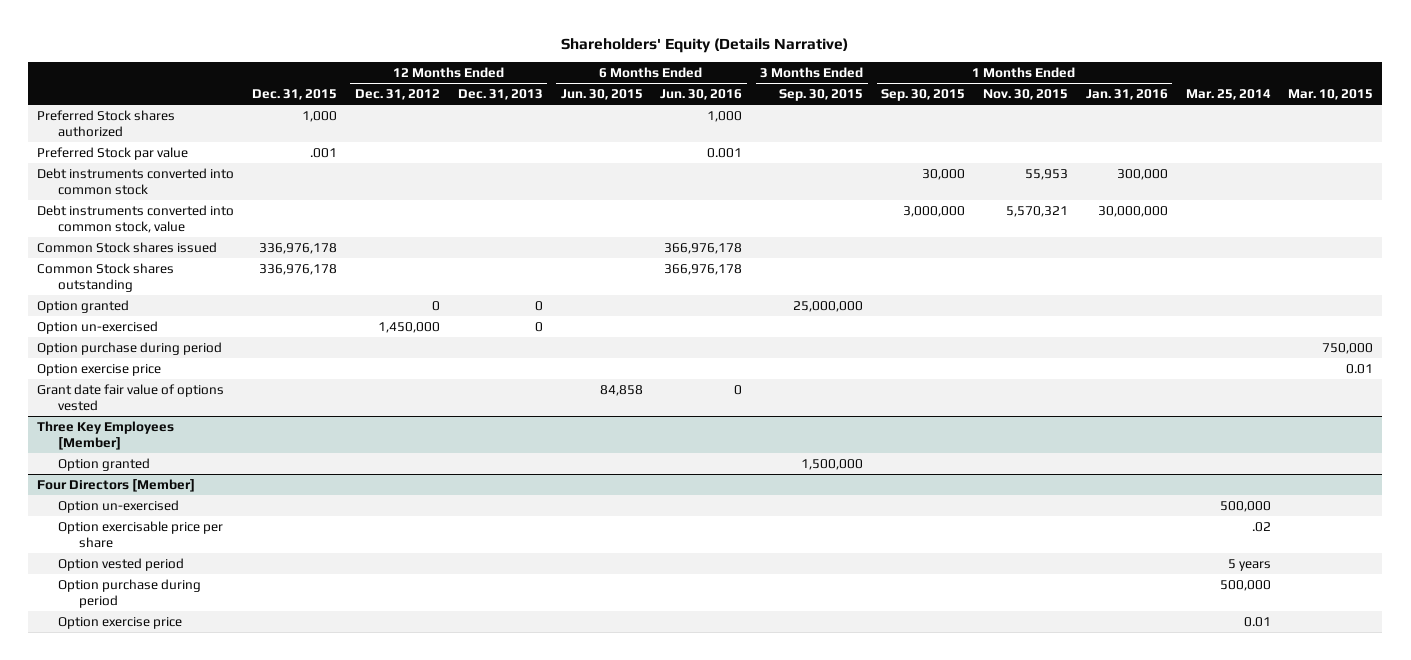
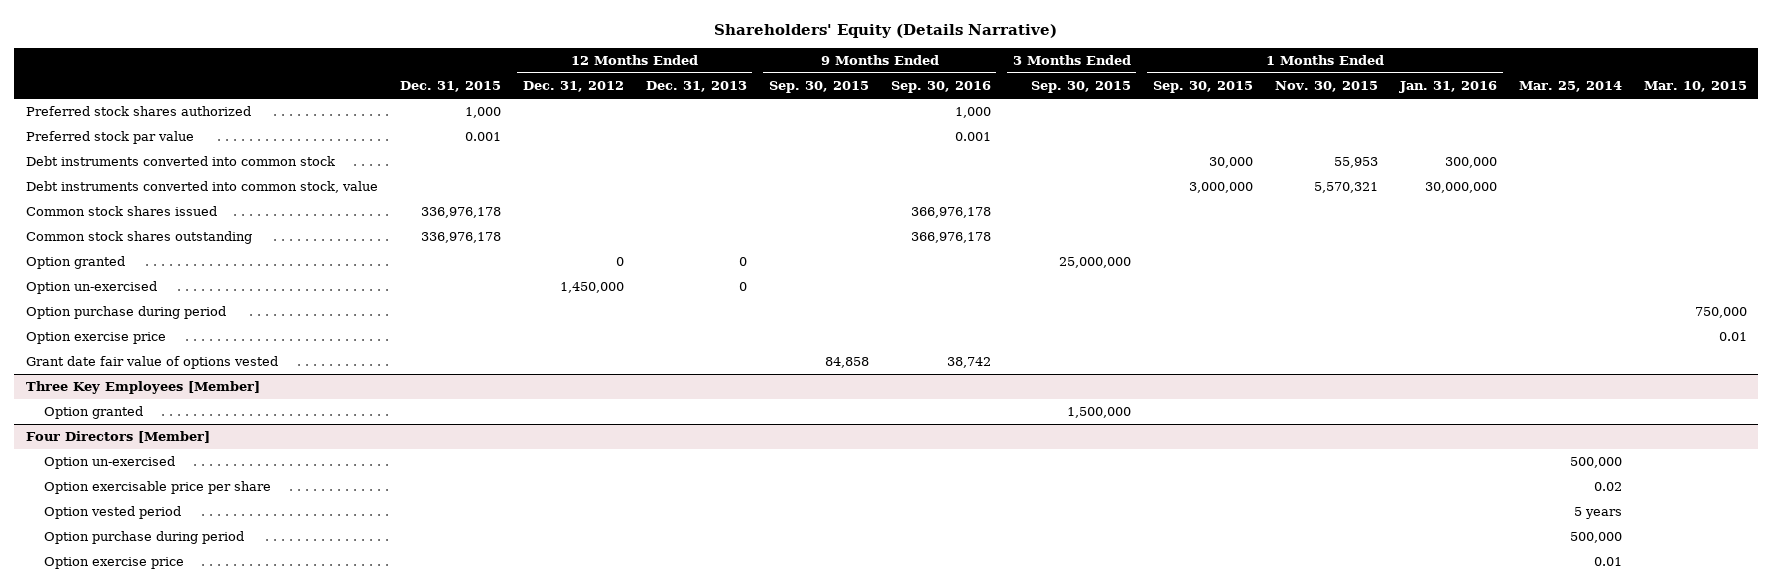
- | Dec. 31, 2015 | 12 Months Ended Dec. 31, 2012 | 12 Months Ended Dec. 31, 2013 | 6 Months Ended Jun. 30, 2015 | 6 Months Ended Jun. 30, 2016 | 3 Months Ended Sep. 30, 2015 | 1 Months Ended Sep. 30, 2015 | 1 Months Ended Nov. 30, 2015 | 1 Months Ended Jan. 31, 2016 | Mar. 25, 2014 | Mar. 10, 2015
+ | Dec. 31, 2015 | 12 Months Ended Dec. 31, 2012 | 12 Months Ended Dec. 31, 2013 | 9 Months Ended Sep. 30, 2015 | 9 Months Ended Sep. 30, 2016 | 3 Months Ended Sep. 30, 2015 | 1 Months Ended Sep. 30, 2015 | 1 Months Ended Nov. 30, 2015 | 1 Months Ended Jan. 31, 2016 | Mar. 25, 2014 | Mar. 10, 2015
- Preferred Stock shares authorized | 1,000 | | | | 1,000 | | | | | |
- Preferred Stock par value | .001 | | | | 0.001 | | | | | |
+ Preferred stock shares authorized | 1,000 | | | | 1,000 | | | | | |
+ Preferred stock par value | 0.001 | | | | 0.001 | | | | | |
- Common Stock shares issued | 336,976,178 | | | | 366,976,178 | | | | | |
- Common Stock shares outstanding | 336,976,178 | | | | 366,976,178 | | | | | |
+ Common stock shares issued | 336,976,178 | | | | 366,976,178 | | | | | |
+ Common stock shares outstanding | 336,976,178 | | | | 366,976,178 | | | | | |
@ Four Directors [Member]
- Option exercisable price per share | | | | | | | | | | .02 |
+ Option exercisable price per share | | | | | | | | | | 0.02 |

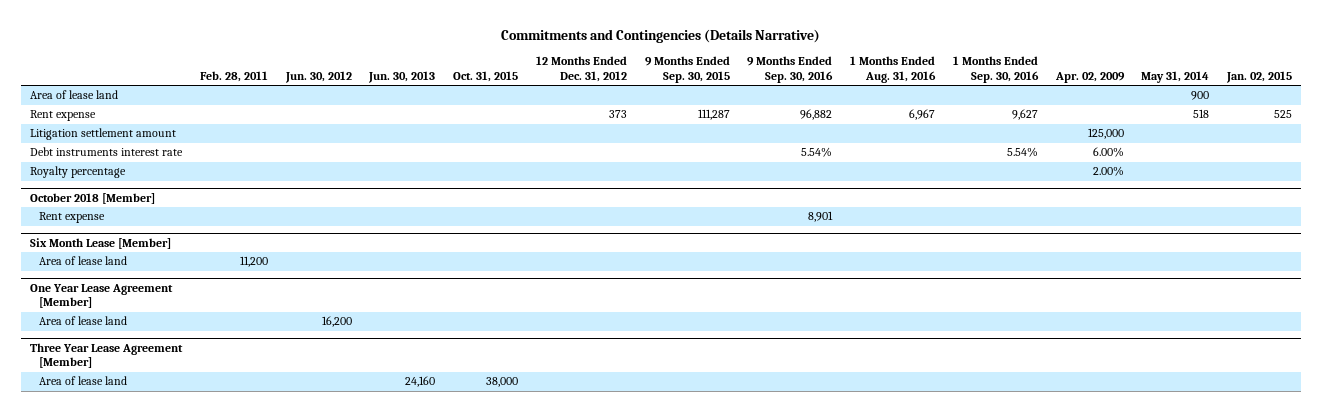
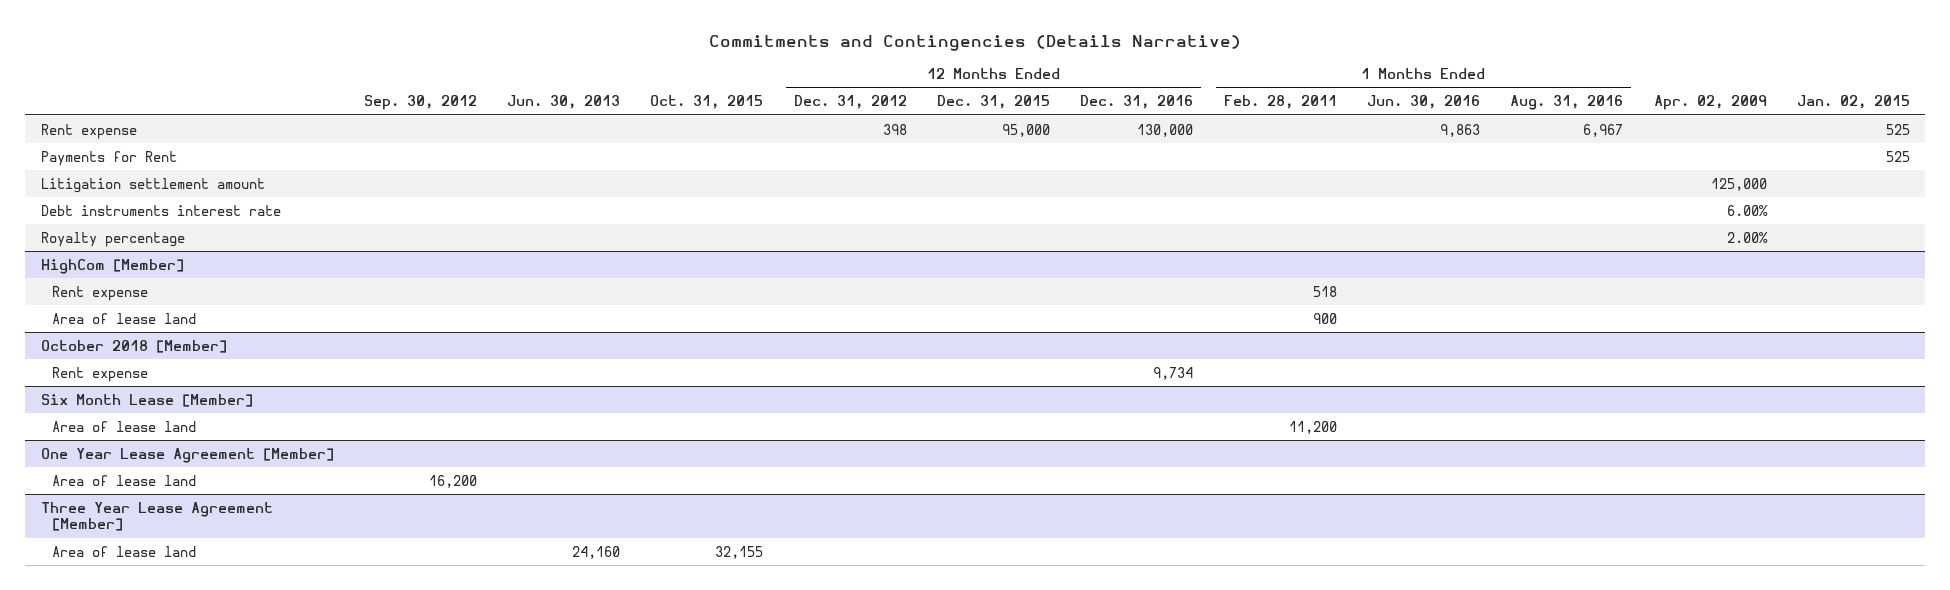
- | Feb. 28, 2011 | Jun. 30, 2012 | Jun. 30, 2013 | Oct. 31, 2015 | 12 Months Ended Dec. 31, 2012 | 9 Months Ended Sep. 30, 2015 | 9 Months Ended Sep. 30, 2016 | 1 Months Ended Aug. 31, 2016 | 1 Months Ended Sep. 30, 2016 | Apr. 02, 2009 | May 31, 2014 | Jan. 02, 2015
+ | Sep. 30, 2012 | Jun. 30, 2013 | Oct. 31, 2015 | 12 Months Ended Dec. 31, 2012 | 12 Months Ended Dec. 31, 2015 | 12 Months Ended Dec. 31, 2016 | 1 Months Ended Feb. 28, 2011 | 1 Months Ended Jun. 30, 2016 | 1 Months Ended Aug. 31, 2016 | Apr. 02, 2009 | Jan. 02, 2015
- Area of lease land | | | | | | | | | | | 900 |
- Rent expense | | | | | 373 | 111,287 | 96,882 | 6,967 | 9,627 | | 518 | 525
+ Rent expense | | | | 398 | 95,000 | 130,000 | | 9,863 | 6,967 | | 525
+ Payments for Rent | | | | | | | | | | | 525
+ HighCom [Member]
+ Rent expense | | | | | | | 518 | | | |
+ Area of lease land | | | | | | | 900 | | | |
@ Three Year Lease Agreement [Member]
- Area of lease land | | | 24,160 | 38,000 | | | | | | | |
+ Area of lease land | | 24,160 | 32,155 | | | | | | | |

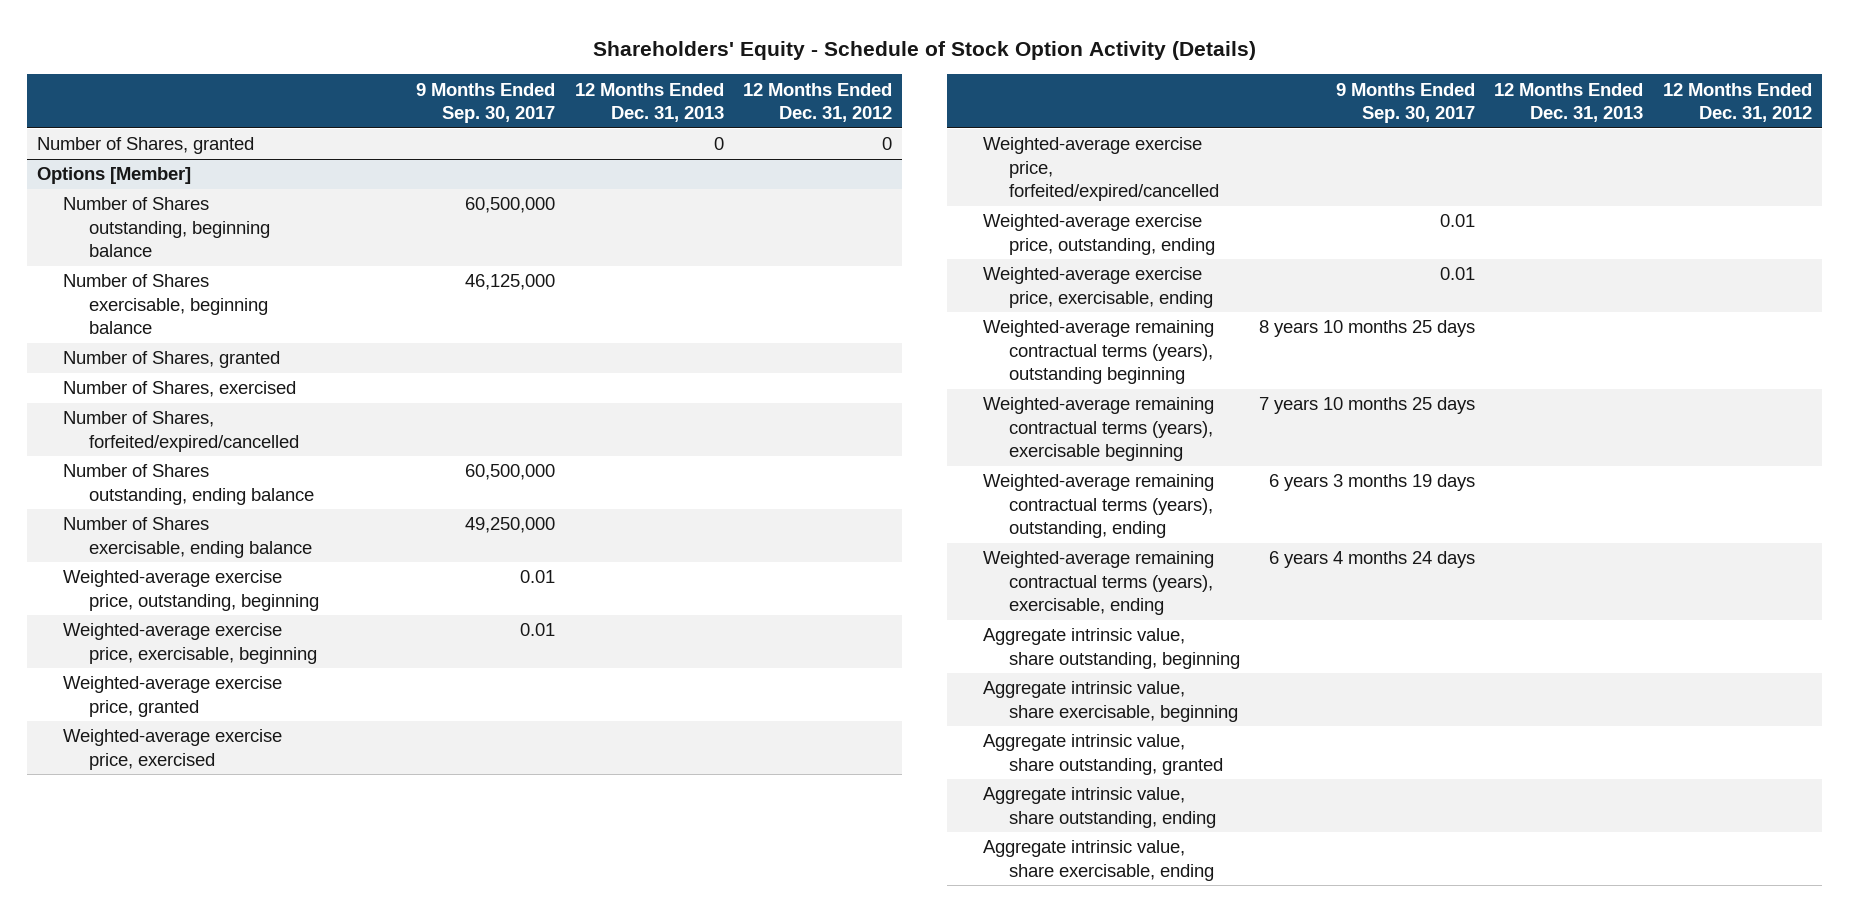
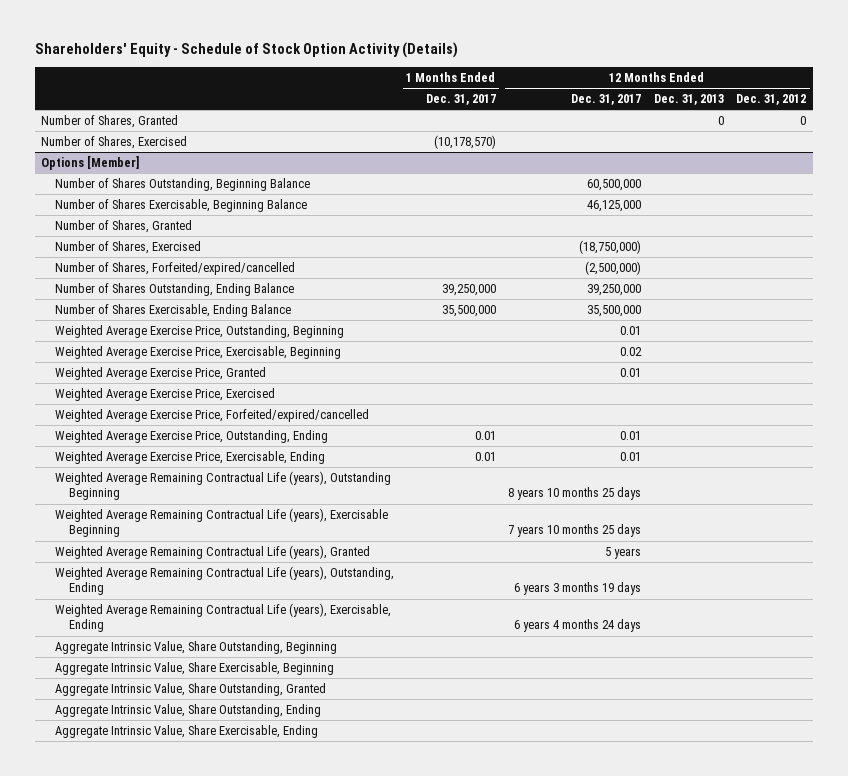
- | 9 Months Ended Sep. 30, 2017 | 12 Months Ended Dec. 31, 2013 | 12 Months Ended Dec. 31, 2012
+ | 1 Months Ended Dec. 31, 2017 | 12 Months Ended Dec. 31, 2017 | 12 Months Ended Dec. 31, 2013 | 12 Months Ended Dec. 31, 2012
- Number of Shares, granted | | 0 | 0
+ Number of Shares, Granted | | | 0 | 0
+ Number of Shares, Exercised | (10,178,570) | | |
@ Options [Member]
- Number of Shares outstanding, beginning balance | 60,500,000 | |
- Number of Shares exercisable, beginning balance | 46,125,000 | |
- Number of Shares, granted
- Number of Shares, exercised
- Number of Shares, forfeited/expired/cancelled
- Number of Shares outstanding, ending balance | 60,500,000 | |
- Number of Shares exercisable, ending balance | 49,250,000 | |
- Weighted-average exercise price, outstanding, beginning | 0.01 | |
- Weighted-average exercise price, exercisable, beginning | 0.01 | |
- Weighted-average exercise price, granted
- Weighted-average exercise price, exercised
- Weighted-average exercise price, forfeited/expired/cancelled
- Weighted-average exercise price, outstanding, ending | 0.01 | |
- Weighted-average exercise price, exercisable, ending | 0.01 | |
- Weighted-average remaining contractual terms (years), outstanding beginning | 8 years 10 months 25 days | |
- Weighted-average remaining contractual terms (years), exercisable beginning | 7 years 10 months 25 days | |
- Weighted-average remaining contractual terms (years), outstanding, ending | 6 years 3 months 19 days | |
- Weighted-average remaining contractual terms (years), exercisable, ending | 6 years 4 months 24 days | |
- Aggregate intrinsic value, share outstanding, beginning
- Aggregate intrinsic value, share exercisable, beginning
- Aggregate intrinsic value, share outstanding, granted
- Aggregate intrinsic value, share outstanding, ending
- Aggregate intrinsic value, share exercisable, ending
+ Number of Shares Outstanding, Beginning Balance | | 60,500,000 | |
+ Number of Shares Exercisable, Beginning Balance | | 46,125,000 | |
+ Number of Shares, Granted
+ Number of Shares, Exercised | | (18,750,000) | |
+ Number of Shares, Forfeited/expired/cancelled | | (2,500,000) | |
+ Number of Shares Outstanding, Ending Balance | 39,250,000 | 39,250,000 | |
+ Number of Shares Exercisable, Ending Balance | 35,500,000 | 35,500,000 | |
+ Weighted Average Exercise Price, Outstanding, Beginning | | 0.01 | |
+ Weighted Average Exercise Price, Exercisable, Beginning | | 0.02 | |
+ Weighted Average Exercise Price, Granted | | 0.01 | |
+ Weighted Average Exercise Price, Exercised
+ Weighted Average Exercise Price, Forfeited/expired/cancelled
+ Weighted Average Exercise Price, Outstanding, Ending | 0.01 | 0.01 | |
+ Weighted Average Exercise Price, Exercisable, Ending | 0.01 | 0.01 | |
+ Weighted Average Remaining Contractual Life (years), Outstanding Beginning | | 8 years 10 months 25 days | |
+ Weighted Average Remaining Contractual Life (years), Exercisable Beginning | | 7 years 10 months 25 days | |
+ Weighted Average Remaining Contractual Life (years), Granted | | 5 years | |
+ Weighted Average Remaining Contractual Life (years), Outstanding, Ending | | 6 years 3 months 19 days | |
+ Weighted Average Remaining Contractual Life (years), Exercisable, Ending | | 6 years 4 months 24 days | |
+ Aggregate Intrinsic Value, Share Outstanding, Beginning
+ Aggregate Intrinsic Value, Share Exercisable, Beginning
+ Aggregate Intrinsic Value, Share Outstanding, Granted
+ Aggregate Intrinsic Value, Share Outstanding, Ending
+ Aggregate Intrinsic Value, Share Exercisable, Ending

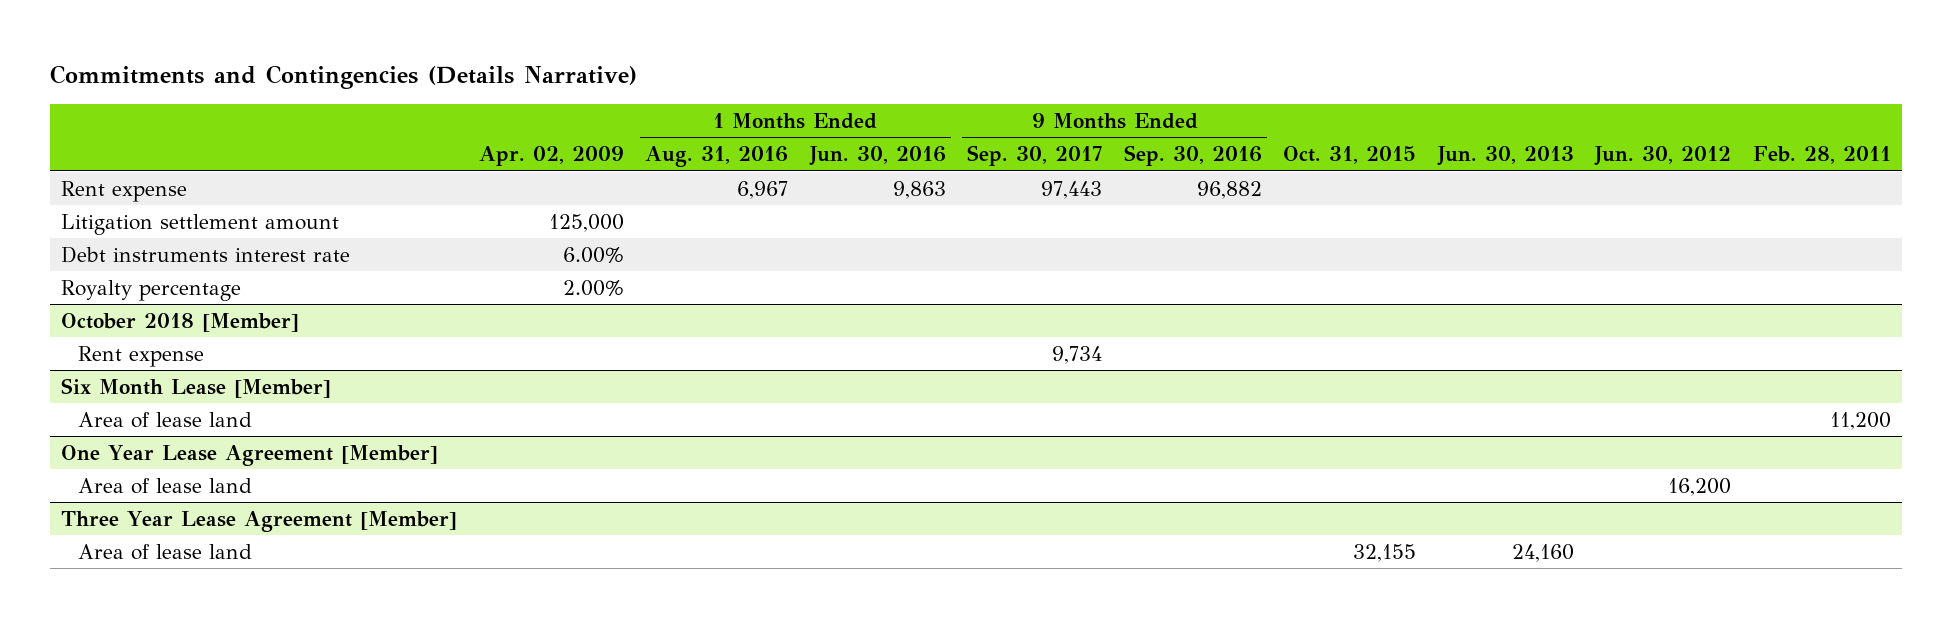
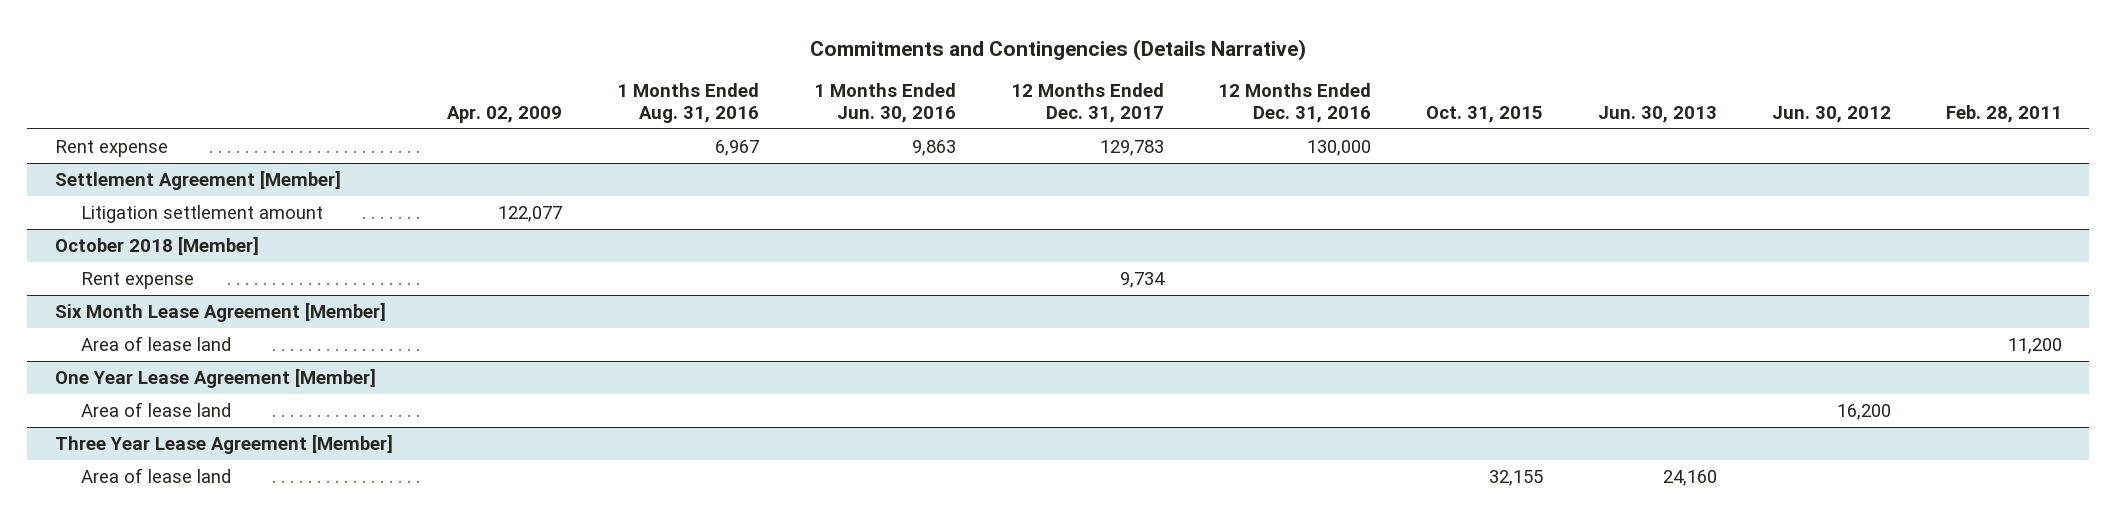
- | Apr. 02, 2009 | 1 Months Ended Aug. 31, 2016 | 1 Months Ended Jun. 30, 2016 | 9 Months Ended Sep. 30, 2017 | 9 Months Ended Sep. 30, 2016 | Oct. 31, 2015 | Jun. 30, 2013 | Jun. 30, 2012 | Feb. 28, 2011
+ | Apr. 02, 2009 | 1 Months Ended Aug. 31, 2016 | 1 Months Ended Jun. 30, 2016 | 12 Months Ended Dec. 31, 2017 | 12 Months Ended Dec. 31, 2016 | Oct. 31, 2015 | Jun. 30, 2013 | Jun. 30, 2012 | Feb. 28, 2011
- Litigation settlement amount | 125,000 | | | | | | | |
- Debt instruments interest rate | 6.00% | | | | | | | |
- Royalty percentage | 2.00% | | | | | | | |
+ Settlement Agreement [Member]
+ Litigation settlement amount | 122,077 | | | | | | | |
- Six Month Lease [Member]
+ Six Month Lease Agreement [Member]

